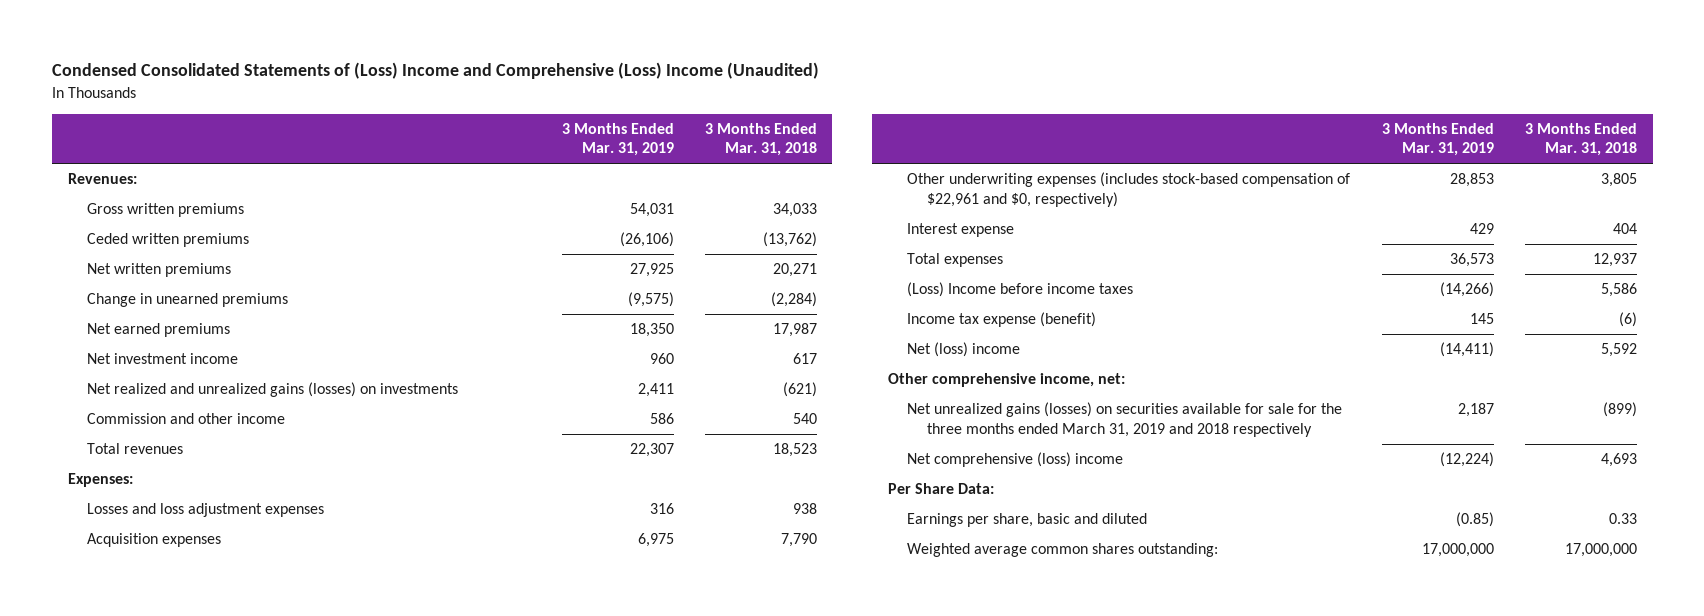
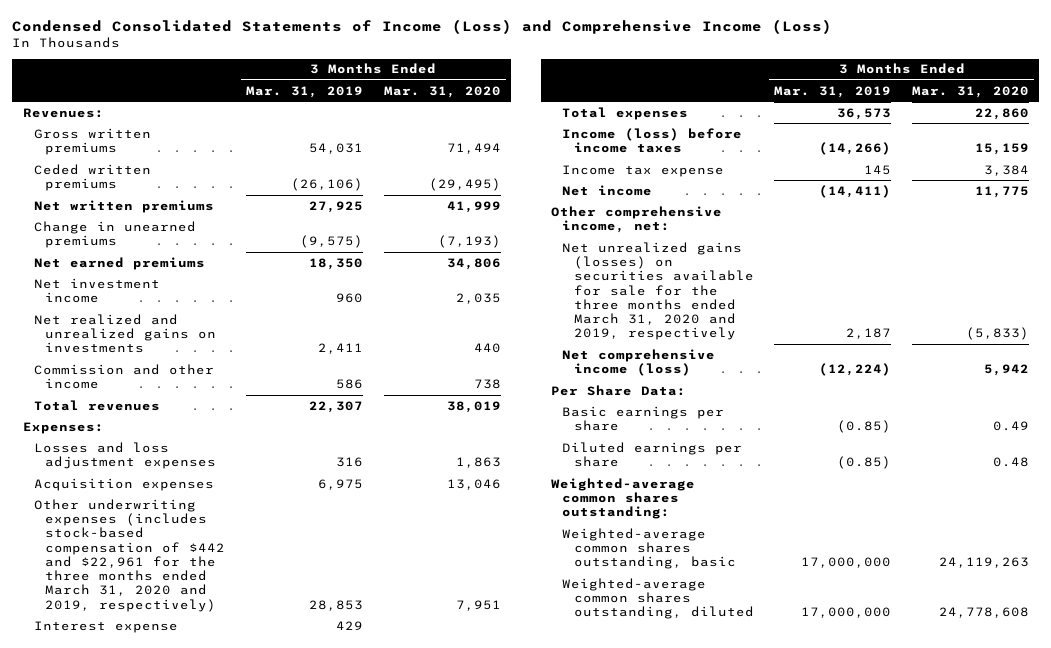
- Condensed Consolidated Statements of (Loss) Income and Comprehensive (Loss) Income (Unaudited)
+ Condensed Consolidated Statements of Income (Loss) and Comprehensive Income (Loss)
- | 3 Months Ended Mar. 31, 2019 | 3 Months Ended Mar. 31, 2018
+ | 3 Months Ended Mar. 31, 2019 | 3 Months Ended Mar. 31, 2020
- Net realized and unrealized gains (losses) on investments | 2,411 | (621)
+ Net realized and unrealized gains on investments | 2,411 | 440
- Other underwriting expenses (includes stock-based compensation of $22,961 and $0, respectively) | 28,853 | 3,805
+ Other underwriting expenses (includes stock-based compensation of $442 and $22,961 for the three months ended March 31, 2020 and 2019, respectively) | 28,853 | 7,951
- (Loss) Income before income taxes | (14,266) | 5,586
- Income tax expense (benefit) | 145 | (6)
- Net (loss) income | (14,411) | 5,592
+ Income (loss) before income taxes | (14,266) | 15,159
+ Income tax expense | 145 | 3,384
+ Net income | (14,411) | 11,775
- Net unrealized gains (losses) on securities available for sale for the three months ended March 31, 2019 and 2018 respectively | 2,187 | (899)
- Net comprehensive (loss) income | (12,224) | 4,693
+ Net unrealized gains (losses) on securities available for sale for the three months ended March 31, 2020 and 2019, respectively | 2,187 | (5,833)
+ Net comprehensive income (loss) | (12,224) | 5,942
- Earnings per share, basic and diluted | (0.85) | 0.33
- Weighted average common shares outstanding: | 17,000,000 | 17,000,000
+ Basic earnings per share | (0.85) | 0.49
+ Diluted earnings per share | (0.85) | 0.48
+ Weighted-average common shares outstanding:
+ Weighted-average common shares outstanding, basic | 17,000,000 | 24,119,263
+ Weighted-average common shares outstanding, diluted | 17,000,000 | 24,778,608

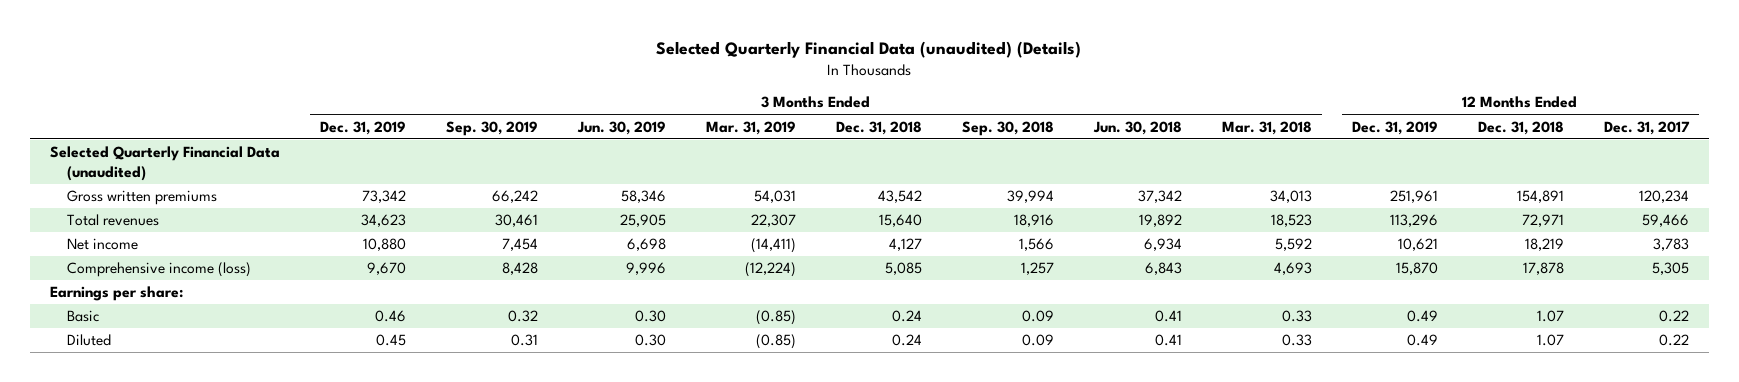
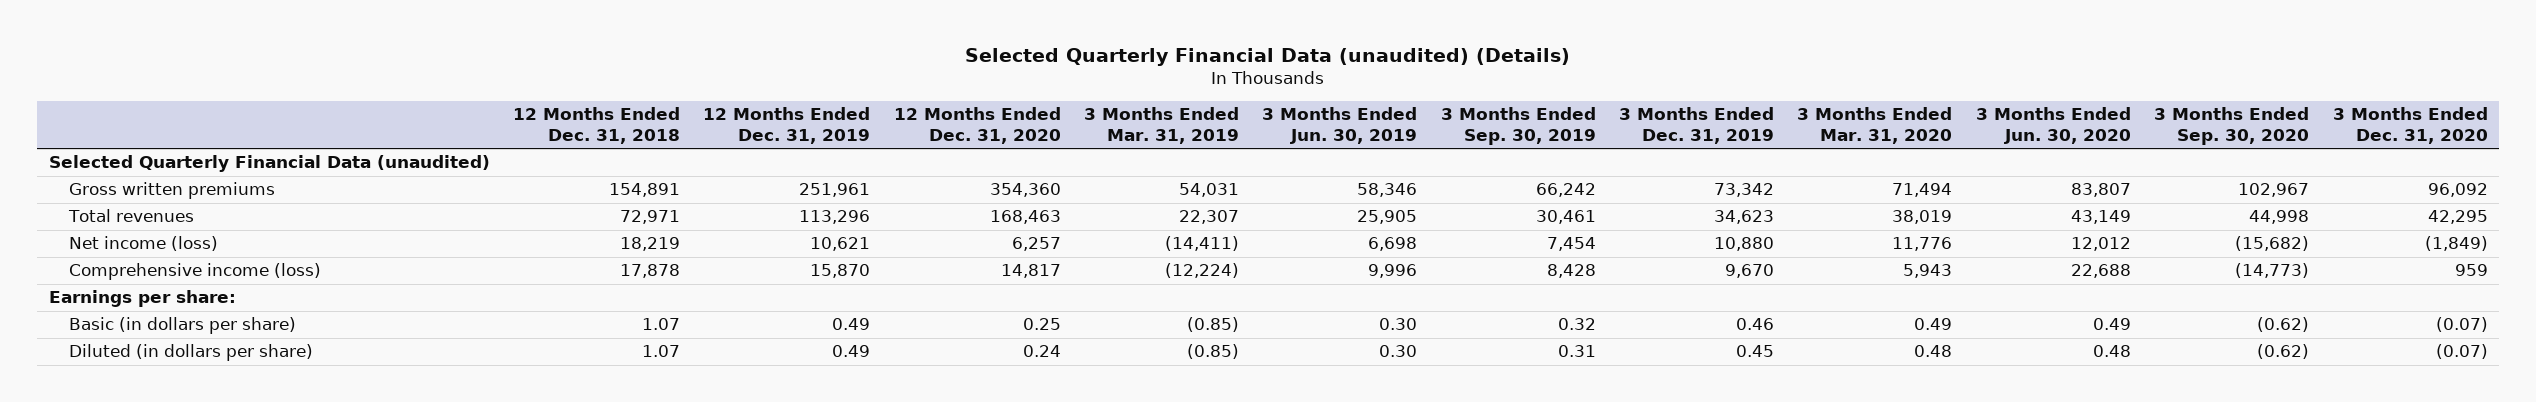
- | 3 Months Ended Dec. 31, 2019 | 3 Months Ended Sep. 30, 2019 | 3 Months Ended Jun. 30, 2019 | 3 Months Ended Mar. 31, 2019 | 3 Months Ended Dec. 31, 2018 | 3 Months Ended Sep. 30, 2018 | 3 Months Ended Jun. 30, 2018 | 3 Months Ended Mar. 31, 2018 | 12 Months Ended Dec. 31, 2019 | 12 Months Ended Dec. 31, 2018 | 12 Months Ended Dec. 31, 2017
+ | 12 Months Ended Dec. 31, 2018 | 12 Months Ended Dec. 31, 2019 | 12 Months Ended Dec. 31, 2020 | 3 Months Ended Mar. 31, 2019 | 3 Months Ended Jun. 30, 2019 | 3 Months Ended Sep. 30, 2019 | 3 Months Ended Dec. 31, 2019 | 3 Months Ended Mar. 31, 2020 | 3 Months Ended Jun. 30, 2020 | 3 Months Ended Sep. 30, 2020 | 3 Months Ended Dec. 31, 2020
- Net income | 10,880 | 7,454 | 6,698 | (14,411) | 4,127 | 1,566 | 6,934 | 5,592 | 10,621 | 18,219 | 3,783
+ Net income (loss) | 18,219 | 10,621 | 6,257 | (14,411) | 6,698 | 7,454 | 10,880 | 11,776 | 12,012 | (15,682) | (1,849)
- Basic | 0.46 | 0.32 | 0.30 | (0.85) | 0.24 | 0.09 | 0.41 | 0.33 | 0.49 | 1.07 | 0.22
- Diluted | 0.45 | 0.31 | 0.30 | (0.85) | 0.24 | 0.09 | 0.41 | 0.33 | 0.49 | 1.07 | 0.22
+ Basic (in dollars per share) | 1.07 | 0.49 | 0.25 | (0.85) | 0.30 | 0.32 | 0.46 | 0.49 | 0.49 | (0.62) | (0.07)
+ Diluted (in dollars per share) | 1.07 | 0.49 | 0.24 | (0.85) | 0.30 | 0.31 | 0.45 | 0.48 | 0.48 | (0.62) | (0.07)

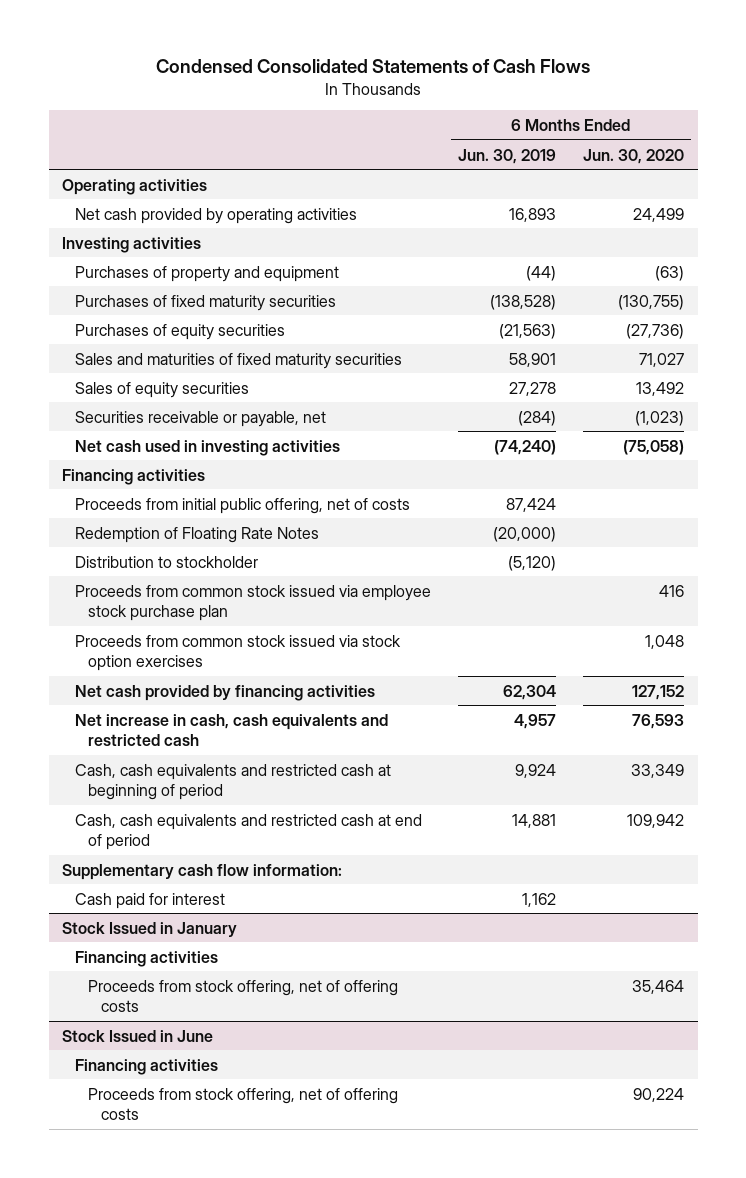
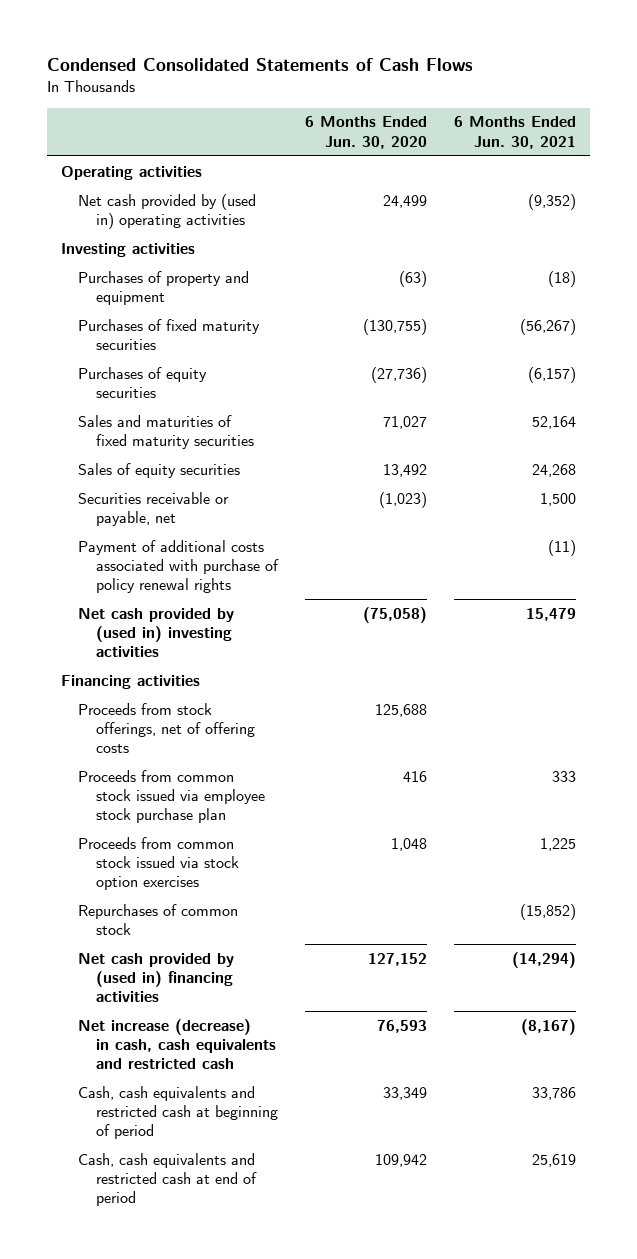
- | 6 Months Ended Jun. 30, 2019 | 6 Months Ended Jun. 30, 2020
+ | 6 Months Ended Jun. 30, 2020 | 6 Months Ended Jun. 30, 2021
- Net cash provided by operating activities | 16,893 | 24,499
+ Net cash provided by (used in) operating activities | 24,499 | (9,352)
- Net cash used in investing activities | (74,240) | (75,058)
+ Payment of additional costs associated with purchase of policy renewal rights | | (11)
+ Net cash provided by (used in) investing activities | (75,058) | 15,479
- Proceeds from initial public offering, net of costs | 87,424 |
- Redemption of Floating Rate Notes | (20,000) |
- Distribution to stockholder | (5,120) |
+ Proceeds from stock offerings, net of offering costs | 125,688 |
- Net cash provided by financing activities | 62,304 | 127,152
- Net increase in cash, cash equivalents and restricted cash | 4,957 | 76,593
+ Repurchases of common stock | | (15,852)
+ Net cash provided by (used in) financing activities | 127,152 | (14,294)
+ Net increase (decrease) in cash, cash equivalents and restricted cash | 76,593 | (8,167)
- Supplementary cash flow information:
- Cash paid for interest | 1,162 |
- Stock Issued in January
- Financing activities
- Proceeds from stock offering, net of offering costs | | 35,464
- Stock Issued in June
- Financing activities
- Proceeds from stock offering, net of offering costs | | 90,224

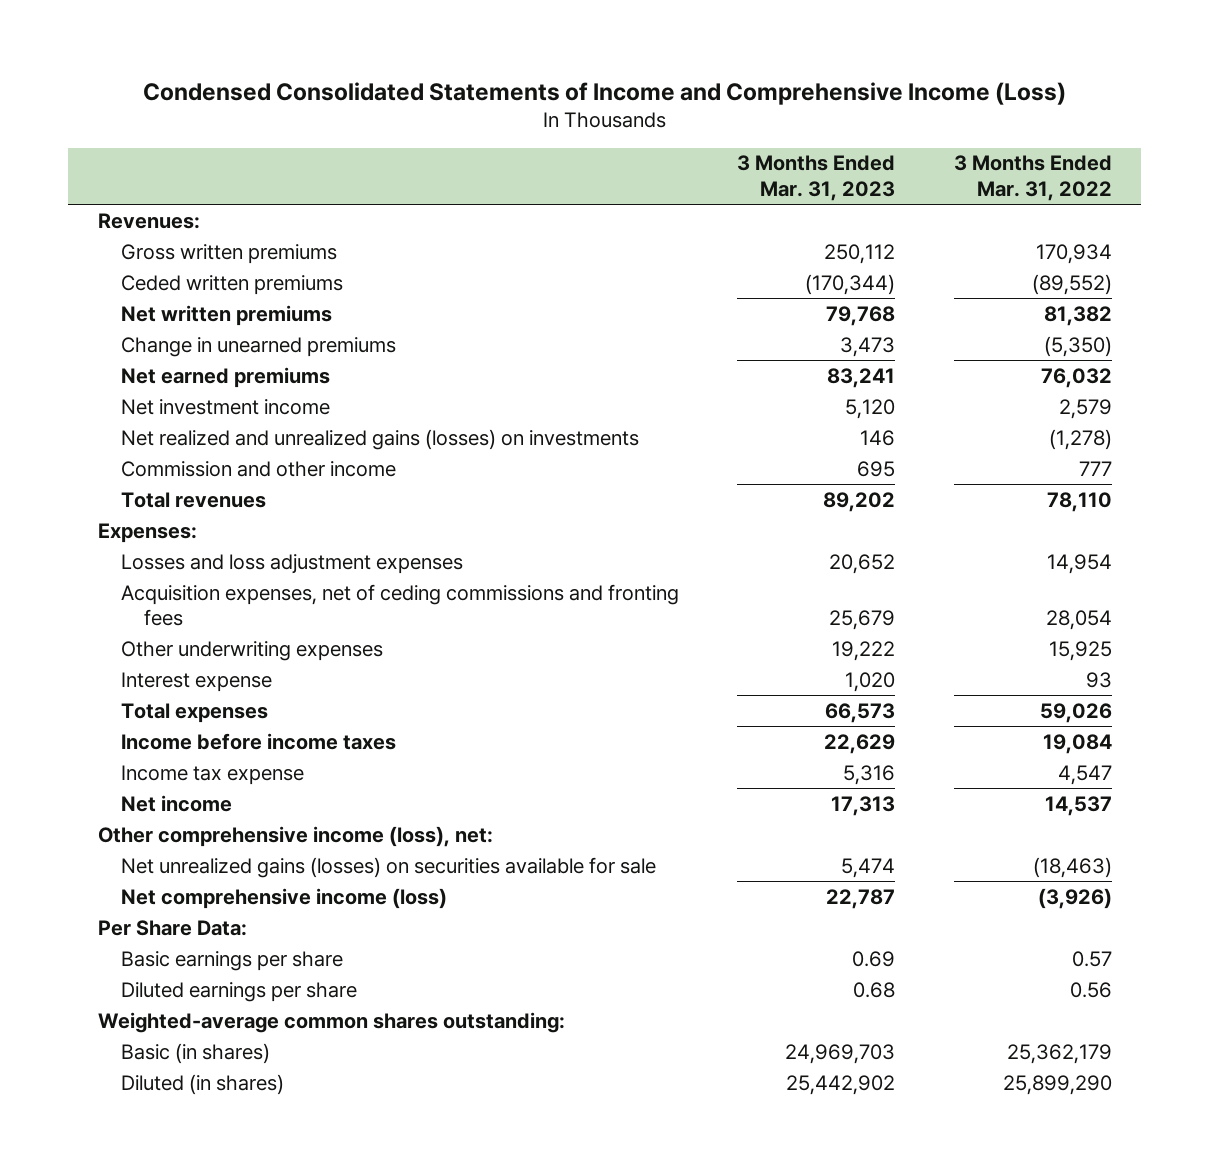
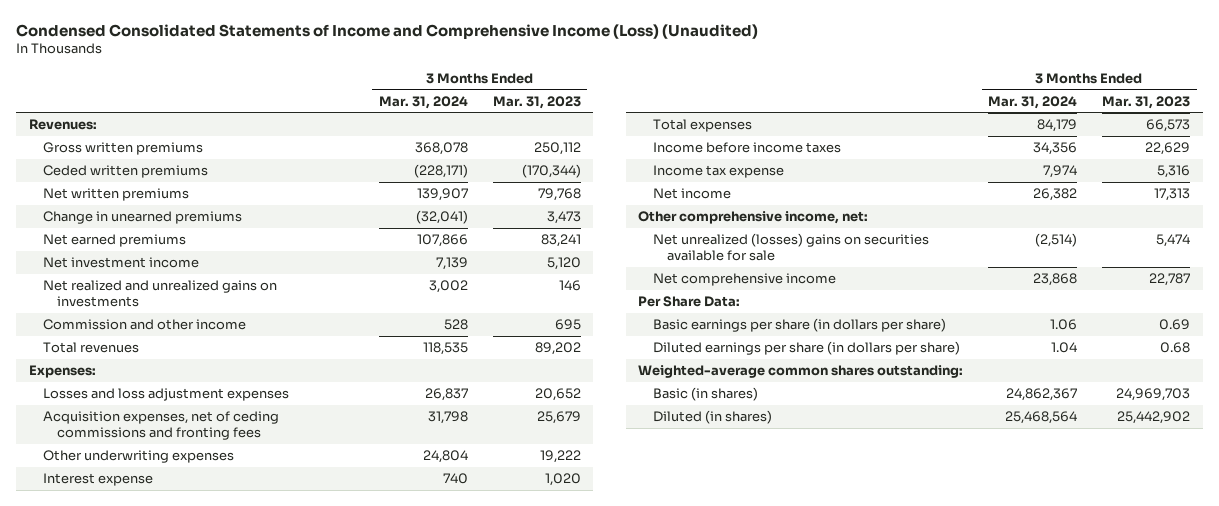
- Condensed Consolidated Statements of Income and Comprehensive Income (Loss)
+ Condensed Consolidated Statements of Income and Comprehensive Income (Loss) (Unaudited)
- | 3 Months Ended Mar. 31, 2023 | 3 Months Ended Mar. 31, 2022
+ | 3 Months Ended Mar. 31, 2024 | 3 Months Ended Mar. 31, 2023
- Net realized and unrealized gains (losses) on investments | 146 | (1,278)
+ Net realized and unrealized gains on investments | 3,002 | 146
- Other comprehensive income (loss), net:
- Net unrealized gains (losses) on securities available for sale | 5,474 | (18,463)
- Net comprehensive income (loss) | 22,787 | (3,926)
+ Other comprehensive income, net:
+ Net unrealized (losses) gains on securities available for sale | (2,514) | 5,474
+ Net comprehensive income | 23,868 | 22,787
- Basic earnings per share | 0.69 | 0.57
- Diluted earnings per share | 0.68 | 0.56
+ Basic earnings per share (in dollars per share) | 1.06 | 0.69
+ Diluted earnings per share (in dollars per share) | 1.04 | 0.68

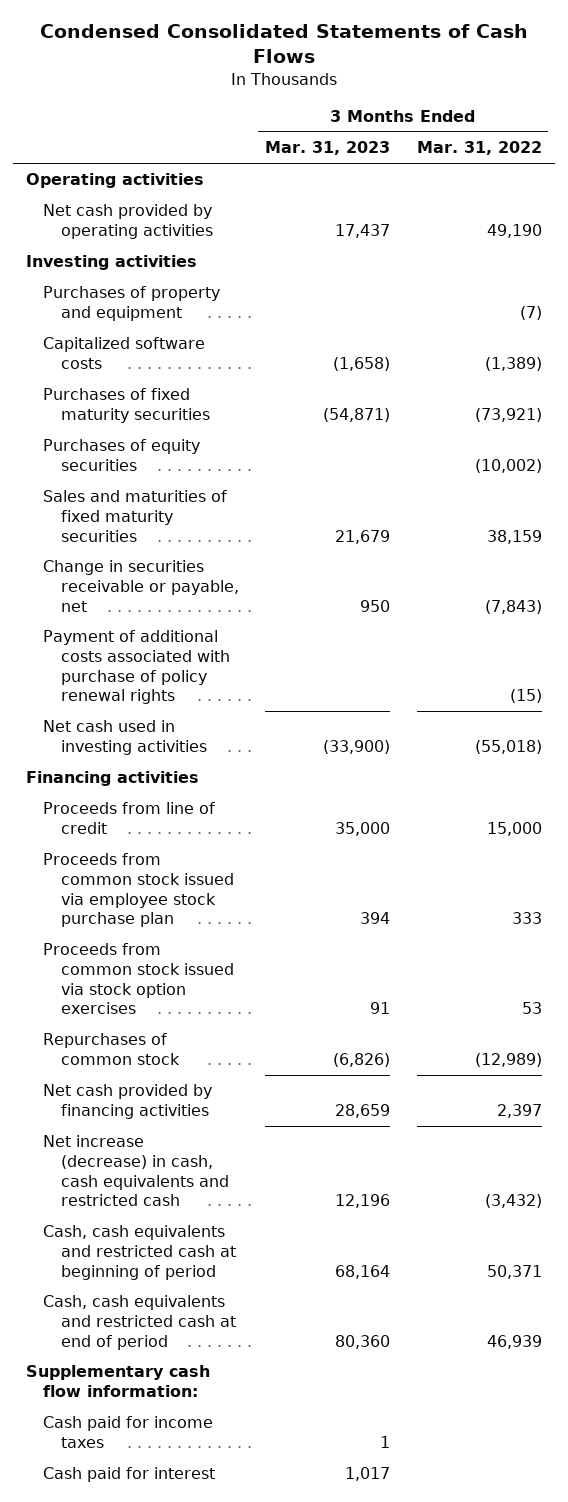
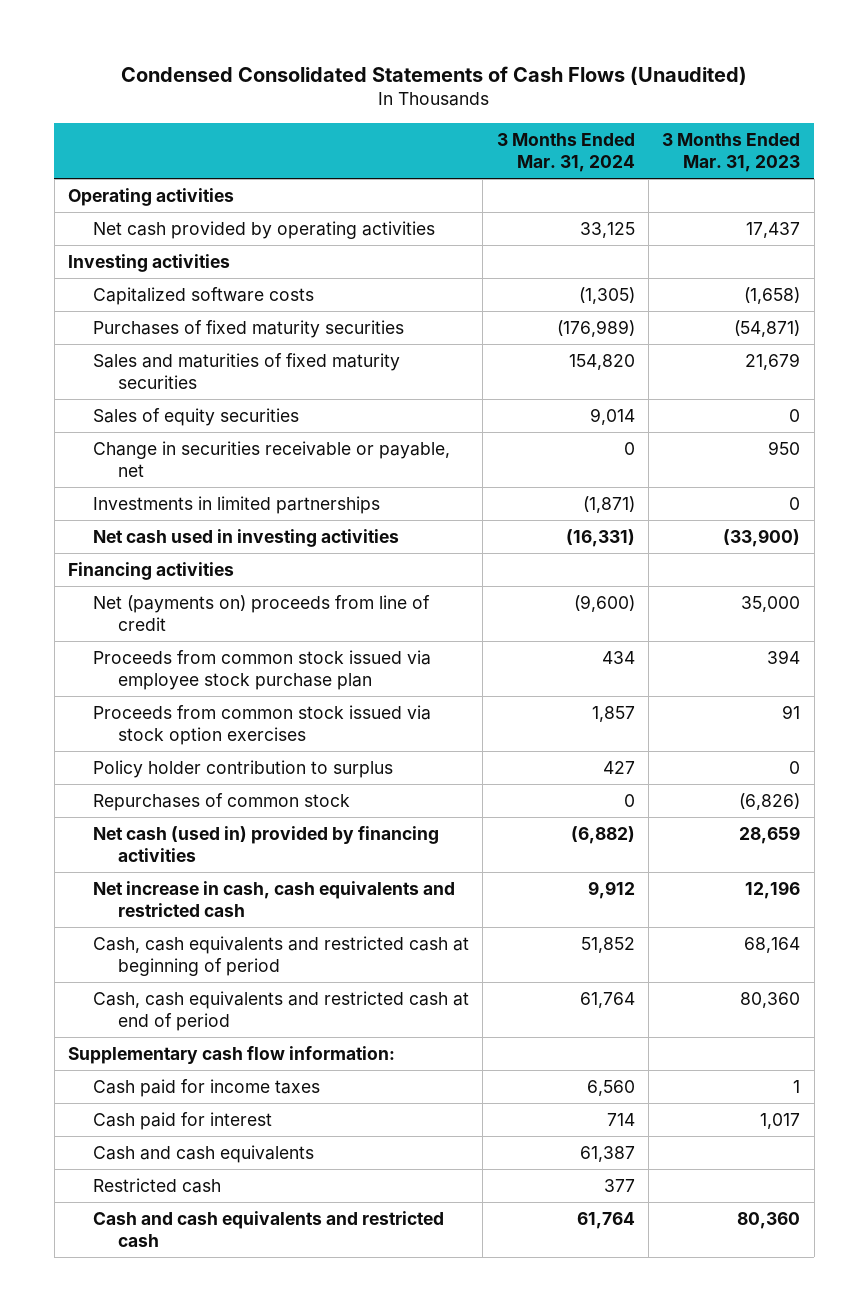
- Condensed Consolidated Statements of Cash Flows
+ Condensed Consolidated Statements of Cash Flows (Unaudited)
- | 3 Months Ended Mar. 31, 2023 | 3 Months Ended Mar. 31, 2022
+ | 3 Months Ended Mar. 31, 2024 | 3 Months Ended Mar. 31, 2023
- Purchases of property and equipment | | (7)
- Purchases of equity securities | | (10,002)
+ Sales of equity securities | 9,014 | 0
- Payment of additional costs associated with purchase of policy renewal rights | | (15)
+ Investments in limited partnerships | (1,871) | 0
- Proceeds from line of credit | 35,000 | 15,000
+ Net (payments on) proceeds from line of credit | (9,600) | 35,000
+ Policy holder contribution to surplus | 427 | 0
- Net cash provided by financing activities | 28,659 | 2,397
- Net increase (decrease) in cash, cash equivalents and restricted cash | 12,196 | (3,432)
+ Net cash (used in) provided by financing activities | (6,882) | 28,659
+ Net increase in cash, cash equivalents and restricted cash | 9,912 | 12,196
+ Cash and cash equivalents | 61,387 |
+ Restricted cash | 377 |
+ Cash and cash equivalents and restricted cash | 61,764 | 80,360

